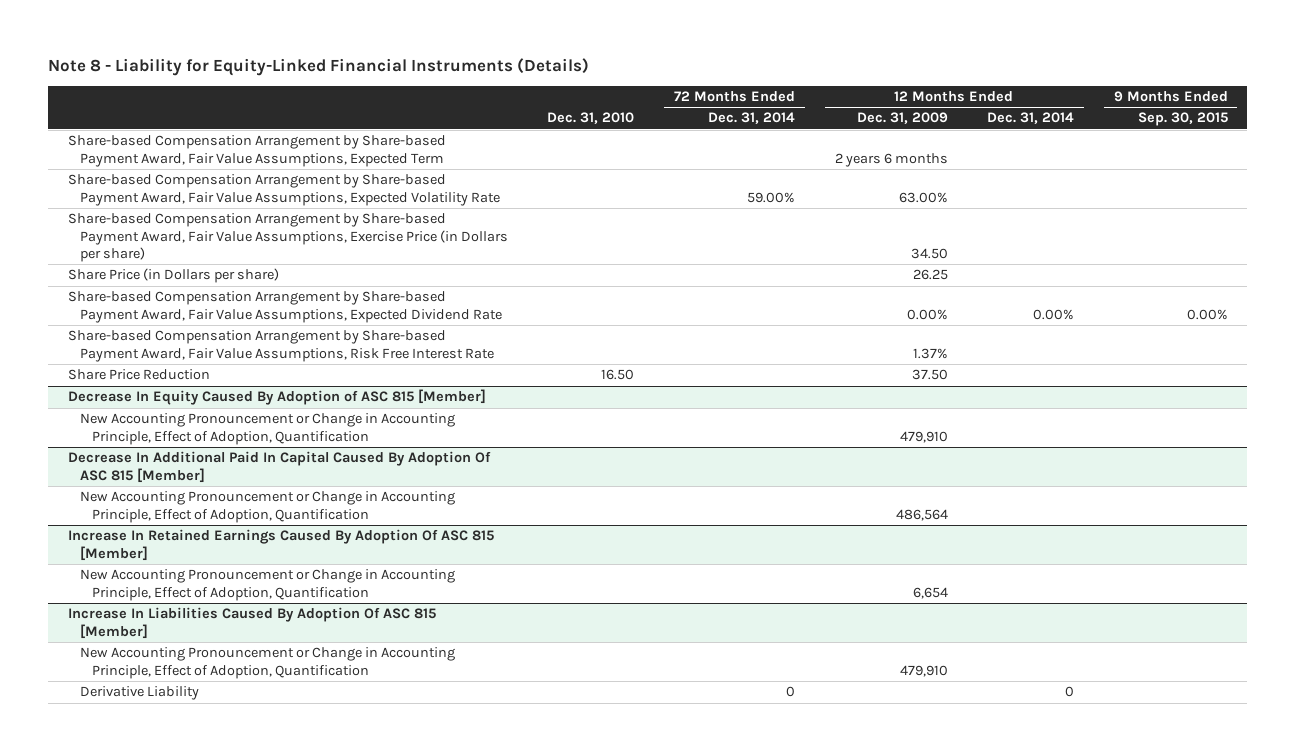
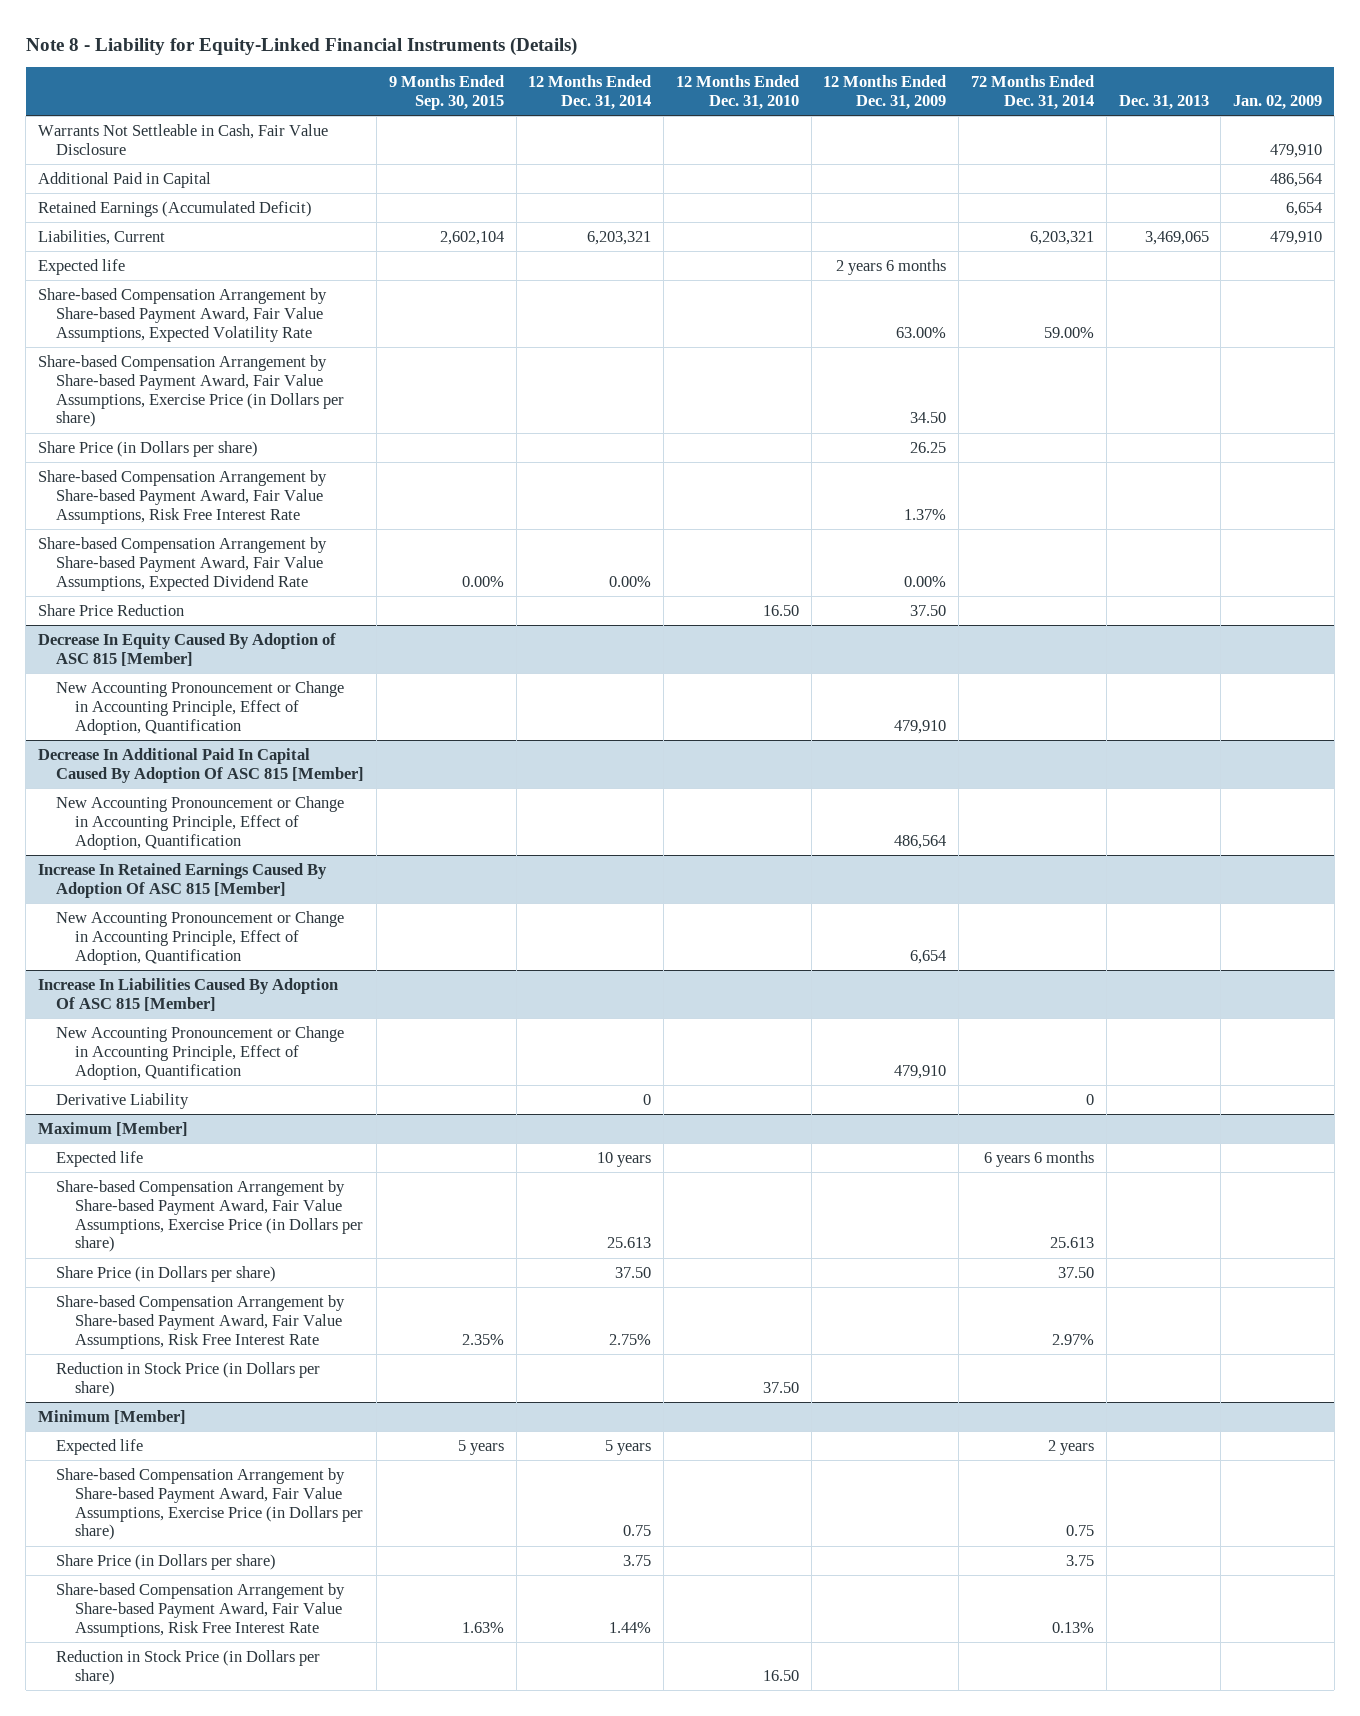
- | Dec. 31, 2010 | 72 Months Ended Dec. 31, 2014 | 12 Months Ended Dec. 31, 2009 | 12 Months Ended Dec. 31, 2014 | 9 Months Ended Sep. 30, 2015
+ | 9 Months Ended Sep. 30, 2015 | 12 Months Ended Dec. 31, 2014 | 12 Months Ended Dec. 31, 2010 | 12 Months Ended Dec. 31, 2009 | 72 Months Ended Dec. 31, 2014 | Dec. 31, 2013 | Jan. 02, 2009
- Share-based Compensation Arrangement by Share-based Payment Award, Fair Value Assumptions, Expected Term | | | 2 years 6 months | |
+ Warrants Not Settleable in Cash, Fair Value Disclosure | | | | | | | 479,910
+ Additional Paid in Capital | | | | | | | 486,564
+ Retained Earnings (Accumulated Deficit) | | | | | | | 6,654
+ Liabilities, Current | 2,602,104 | 6,203,321 | | | 6,203,321 | 3,469,065 | 479,910
+ Expected life | | | | 2 years 6 months | | |
moved down: Share-based Compensation Arrangement by Share-based Payment Award, Fair Value Assumptions, Expected Dividend Rate | 0.00% | 0.00% | | 0.00% | | |
+ Maximum [Member]
+ Expected life | | 10 years | | | 6 years 6 months | |
+ Share-based Compensation Arrangement by Share-based Payment Award, Fair Value Assumptions, Exercise Price (in Dollars per share) | | 25.613 | | | 25.613 | |
+ Share Price (in Dollars per share) | | 37.50 | | | 37.50 | |
+ Share-based Compensation Arrangement by Share-based Payment Award, Fair Value Assumptions, Risk Free Interest Rate | 2.35% | 2.75% | | | 2.97% | |
+ Reduction in Stock Price (in Dollars per share) | | | 37.50 | | | |
+ Minimum [Member]
+ Expected life | 5 years | 5 years | | | 2 years | |
+ Share-based Compensation Arrangement by Share-based Payment Award, Fair Value Assumptions, Exercise Price (in Dollars per share) | | 0.75 | | | 0.75 | |
+ Share Price (in Dollars per share) | | 3.75 | | | 3.75 | |
+ Share-based Compensation Arrangement by Share-based Payment Award, Fair Value Assumptions, Risk Free Interest Rate | 1.63% | 1.44% | | | 0.13% | |
+ Reduction in Stock Price (in Dollars per share) | | | 16.50 | | | |

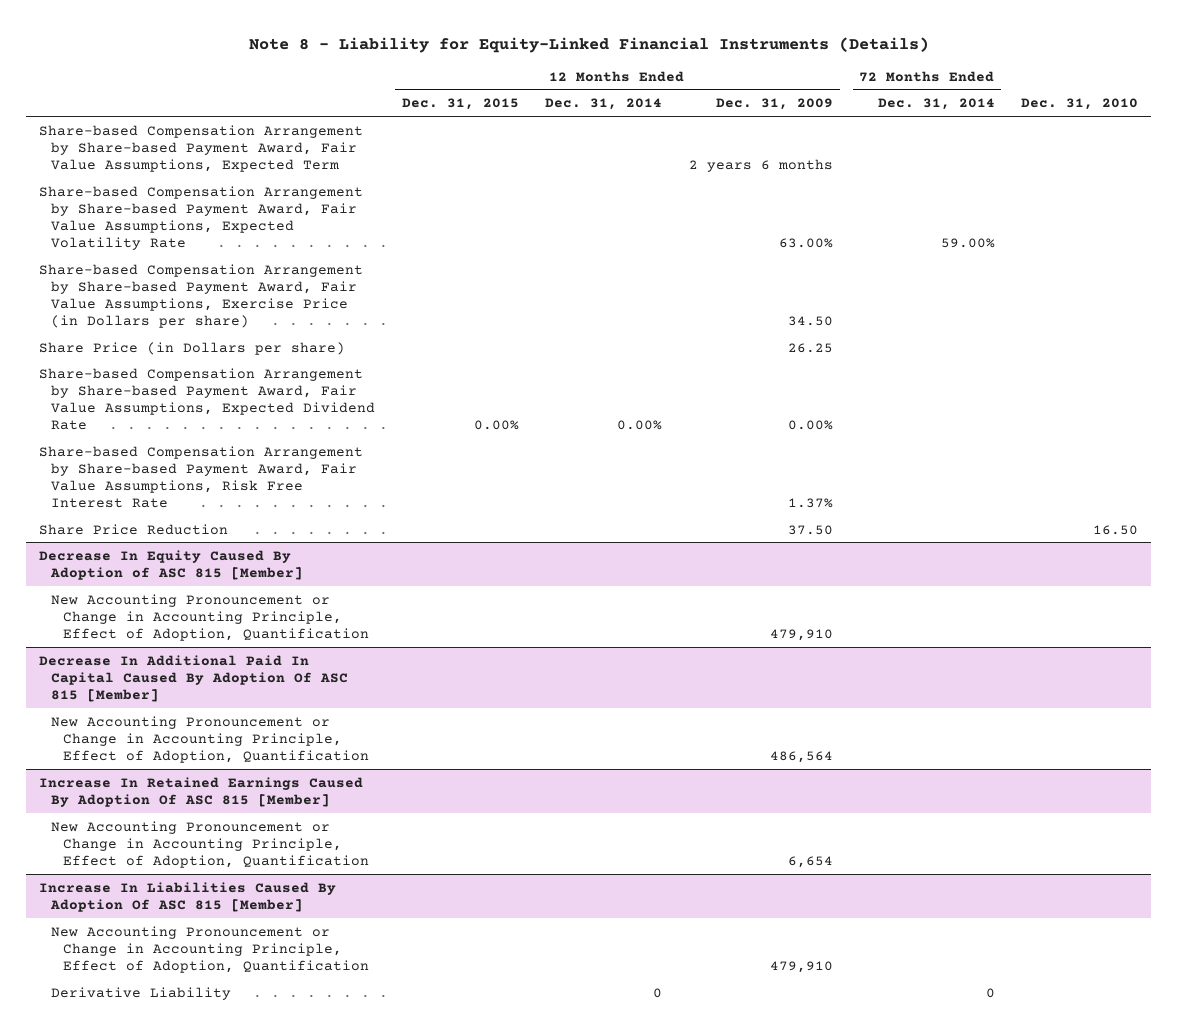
- | 9 Months Ended Sep. 30, 2015 | 12 Months Ended Dec. 31, 2014 | 12 Months Ended Dec. 31, 2010 | 12 Months Ended Dec. 31, 2009 | 72 Months Ended Dec. 31, 2014 | Dec. 31, 2013 | Jan. 02, 2009
+ | 12 Months Ended Dec. 31, 2015 | 12 Months Ended Dec. 31, 2014 | 12 Months Ended Dec. 31, 2009 | 72 Months Ended Dec. 31, 2014 | Dec. 31, 2010
- Warrants Not Settleable in Cash, Fair Value Disclosure | | | | | | | 479,910
- Additional Paid in Capital | | | | | | | 486,564
- Retained Earnings (Accumulated Deficit) | | | | | | | 6,654
- Liabilities, Current | 2,602,104 | 6,203,321 | | | 6,203,321 | 3,469,065 | 479,910
- Expected life | | | | 2 years 6 months | | |
+ Share-based Compensation Arrangement by Share-based Payment Award, Fair Value Assumptions, Expected Term | | | 2 years 6 months | |
moved down: Share-based Compensation Arrangement by Share-based Payment Award, Fair Value Assumptions, Risk Free Interest Rate | | | 1.37% | |
- Maximum [Member]
- Expected life | | 10 years | | | 6 years 6 months | |
- Share-based Compensation Arrangement by Share-based Payment Award, Fair Value Assumptions, Exercise Price (in Dollars per share) | | 25.613 | | | 25.613 | |
- Share Price (in Dollars per share) | | 37.50 | | | 37.50 | |
- Share-based Compensation Arrangement by Share-based Payment Award, Fair Value Assumptions, Risk Free Interest Rate | 2.35% | 2.75% | | | 2.97% | |
- Reduction in Stock Price (in Dollars per share) | | | 37.50 | | | |
- Minimum [Member]
- Expected life | 5 years | 5 years | | | 2 years | |
- Share-based Compensation Arrangement by Share-based Payment Award, Fair Value Assumptions, Exercise Price (in Dollars per share) | | 0.75 | | | 0.75 | |
- Share Price (in Dollars per share) | | 3.75 | | | 3.75 | |
- Share-based Compensation Arrangement by Share-based Payment Award, Fair Value Assumptions, Risk Free Interest Rate | 1.63% | 1.44% | | | 0.13% | |
- Reduction in Stock Price (in Dollars per share) | | | 16.50 | | | |

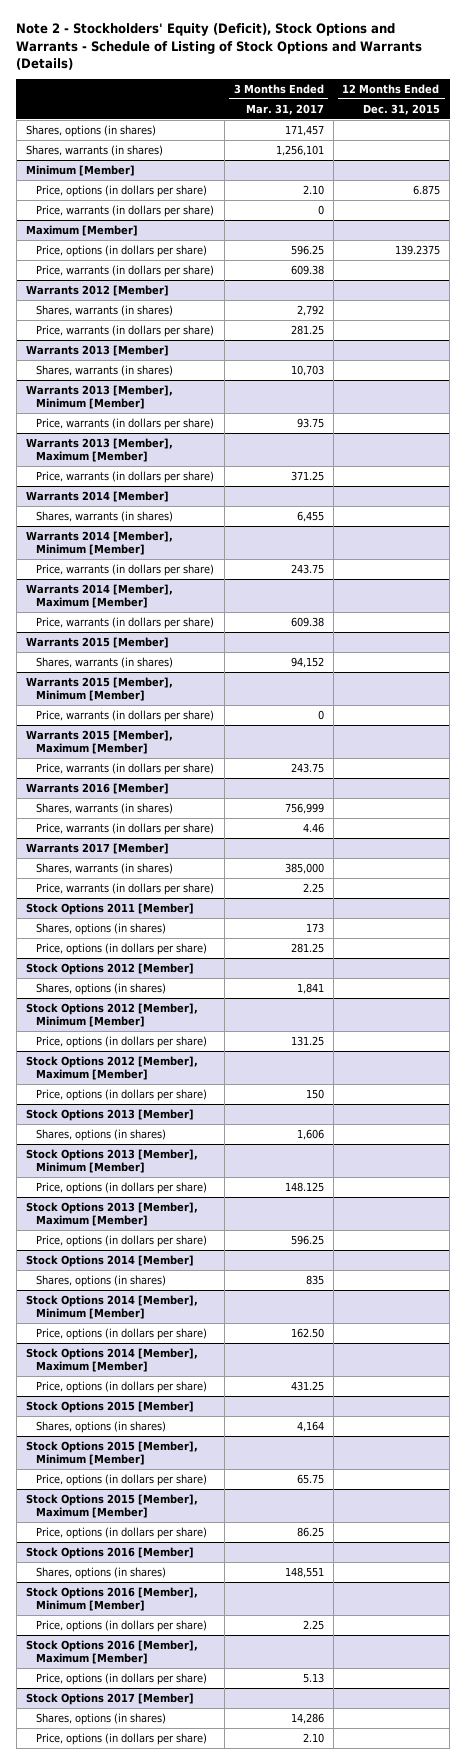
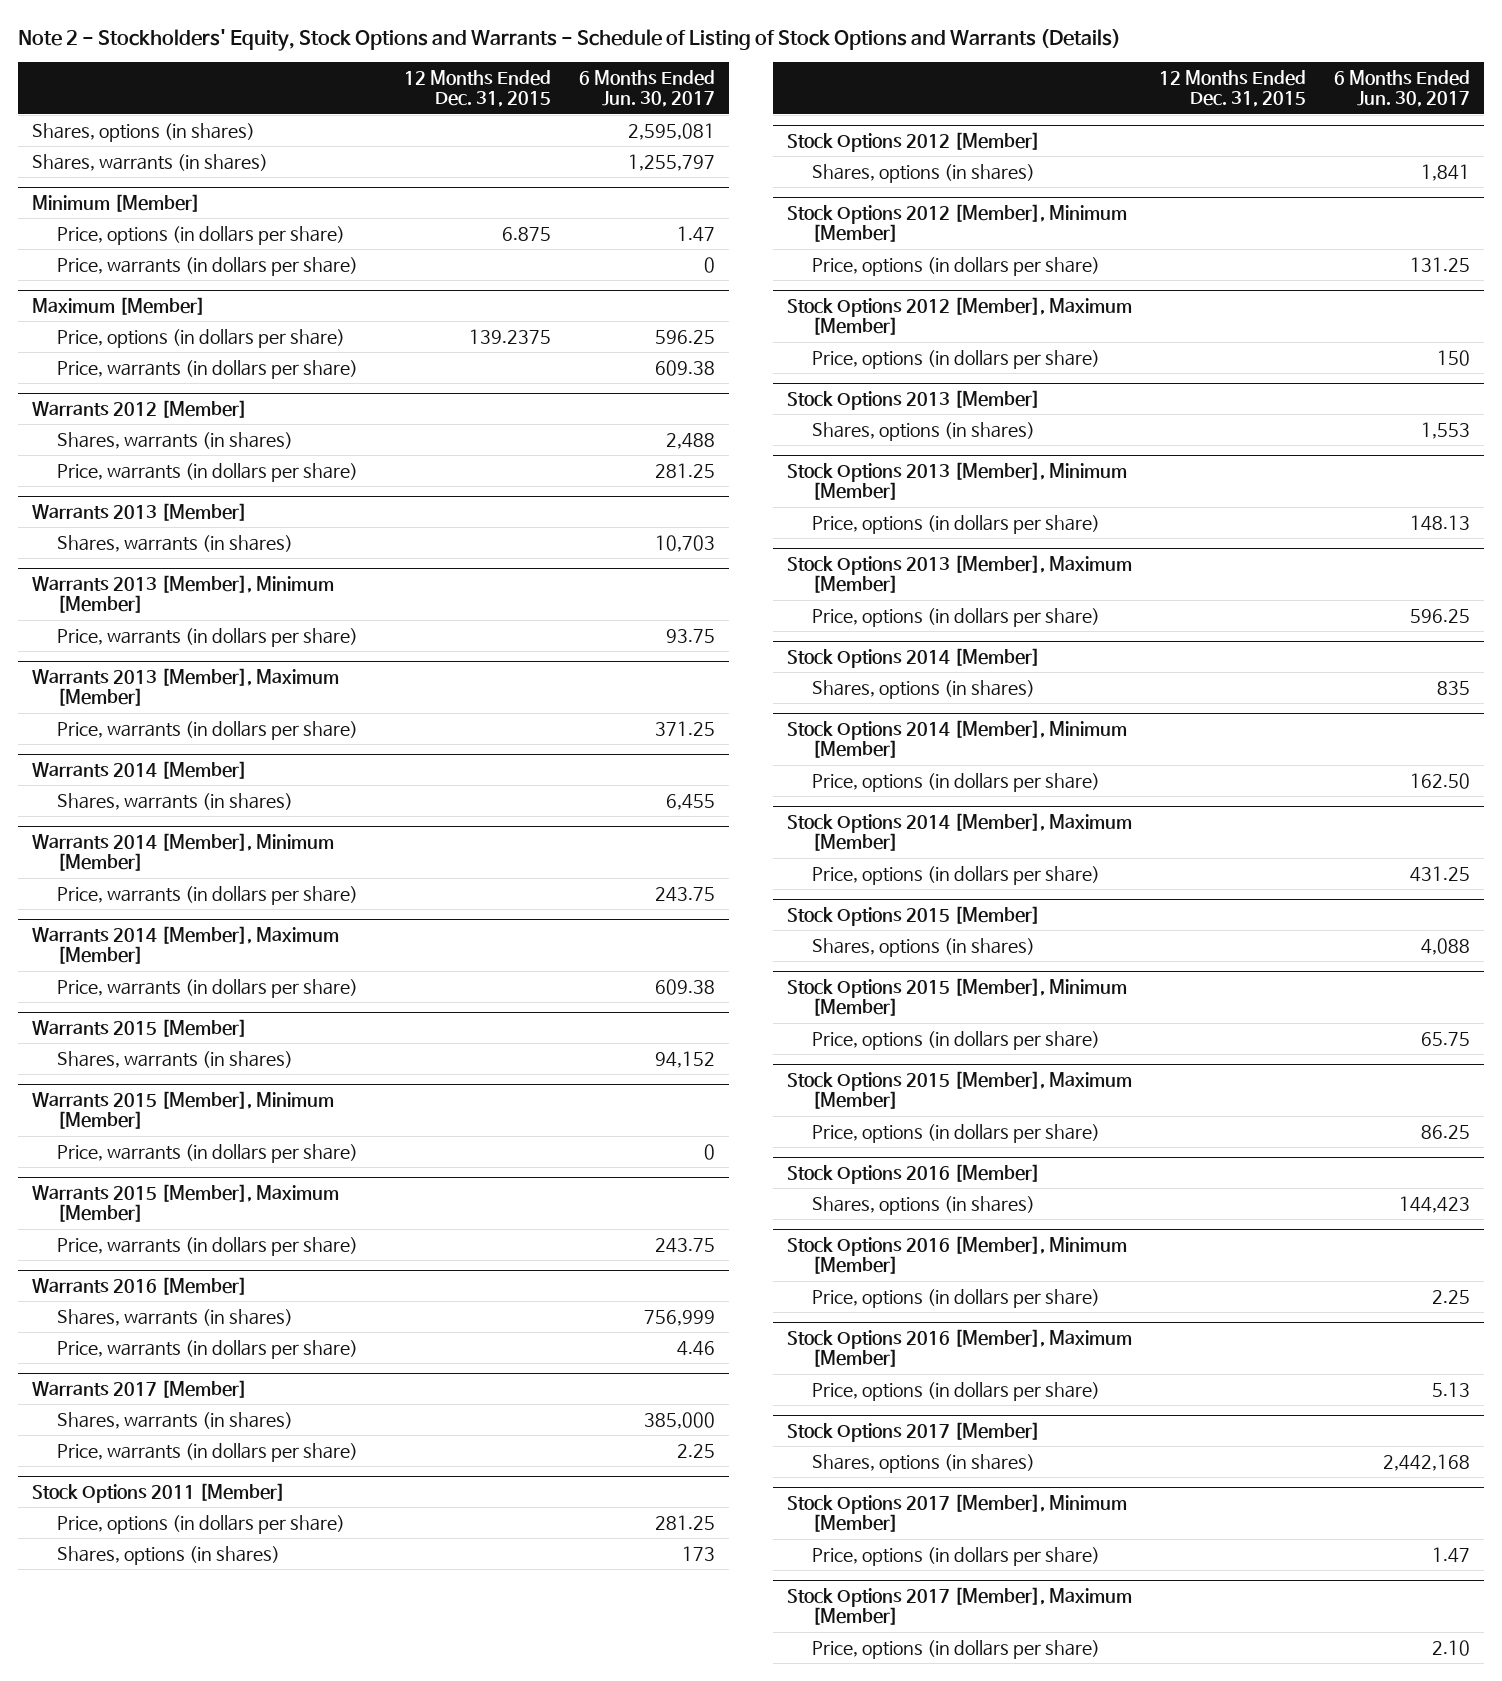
- Note 2 - Stockholders' Equity (Deficit), Stock Options and Warrants - Schedule of Listing of Stock Options and Warrants (Details)
+ Note 2 - Stockholders' Equity, Stock Options and Warrants - Schedule of Listing of Stock Options and Warrants (Details)
- | 3 Months Ended Mar. 31, 2017 | 12 Months Ended Dec. 31, 2015
+ | 12 Months Ended Dec. 31, 2015 | 6 Months Ended Jun. 30, 2017
@ Stock Options 2011 [Member]
moved down: Shares, options (in shares) | | 173
@ Stock Options 2017 [Member]
- Price, options (in dollars per share) | 2.10 |
+ Stock Options 2017 [Member], Minimum [Member]
+ Price, options (in dollars per share) | | 1.47
+ Stock Options 2017 [Member], Maximum [Member]
+ Price, options (in dollars per share) | | 2.10

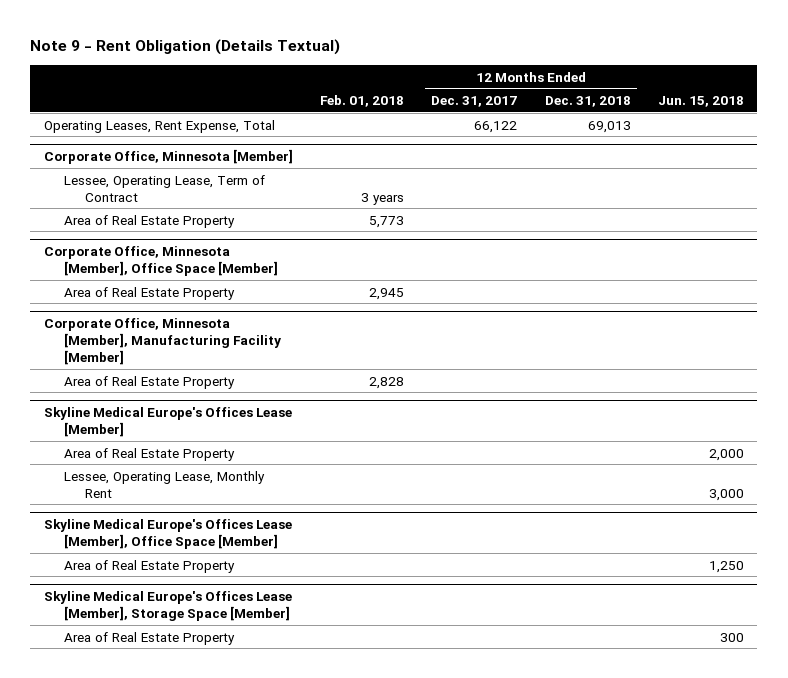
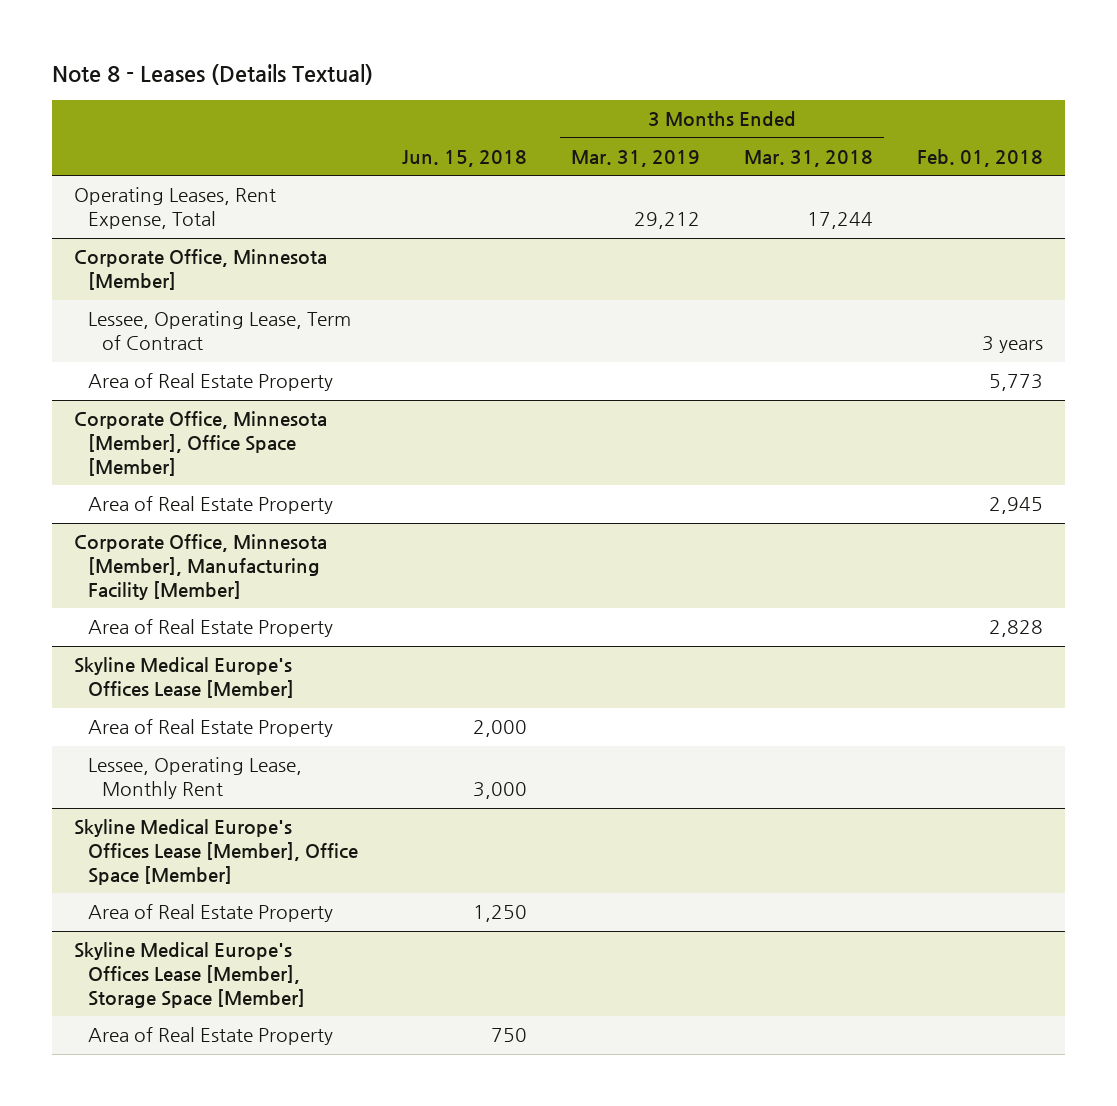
- Note 9 - Rent Obligation (Details Textual)
+ Note 8 - Leases (Details Textual)
- | Feb. 01, 2018 | 12 Months Ended Dec. 31, 2017 | 12 Months Ended Dec. 31, 2018 | Jun. 15, 2018
+ | Jun. 15, 2018 | 3 Months Ended Mar. 31, 2019 | 3 Months Ended Mar. 31, 2018 | Feb. 01, 2018
@ Skyline Medical Europe's Offices Lease [Member], Storage Space [Member]
- Area of Real Estate Property | | | | 300
+ Area of Real Estate Property | 750 | | |

